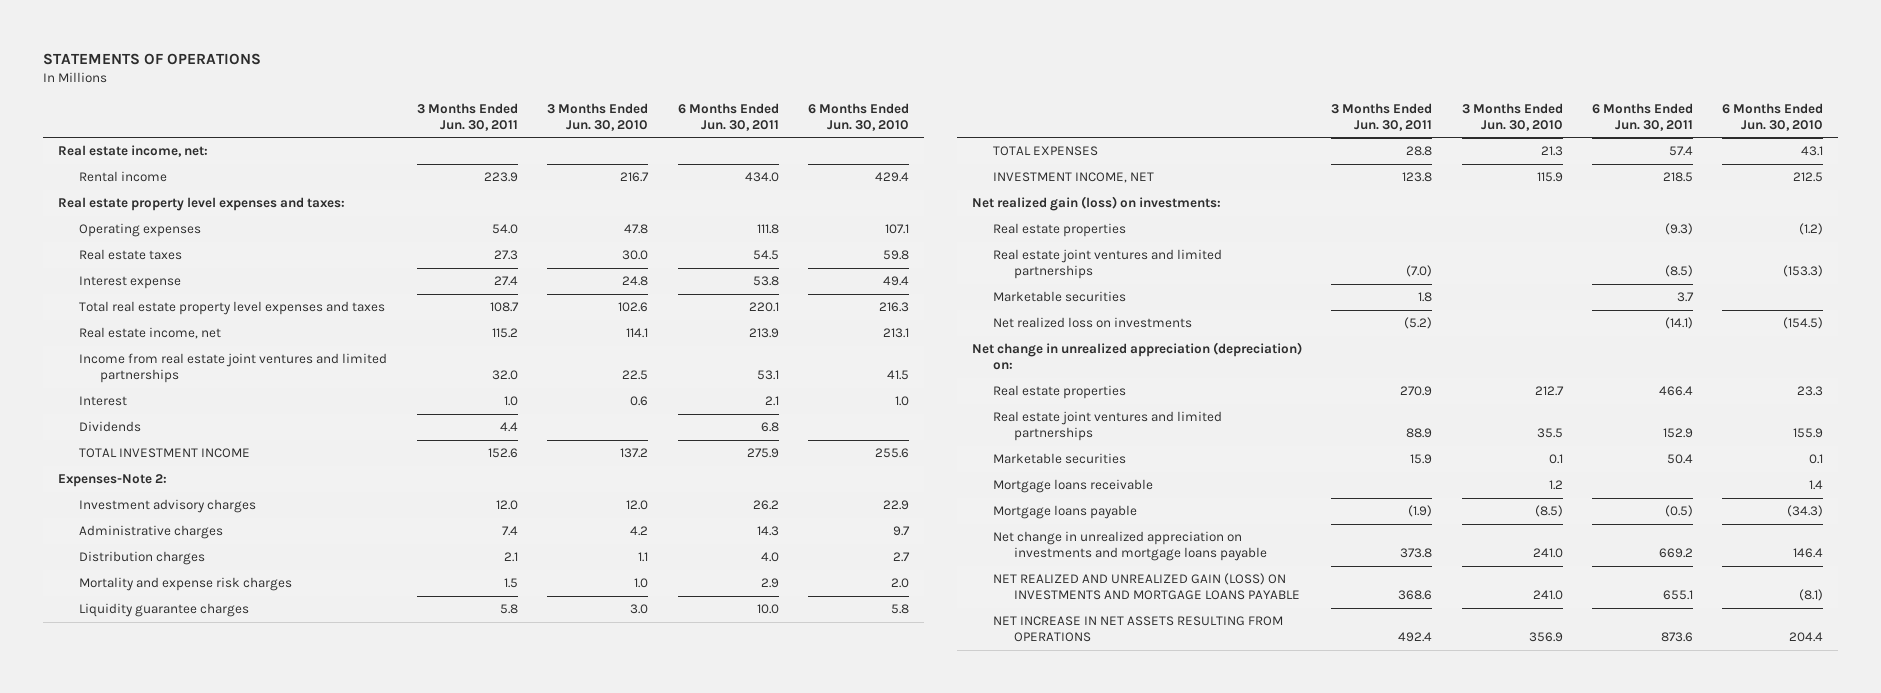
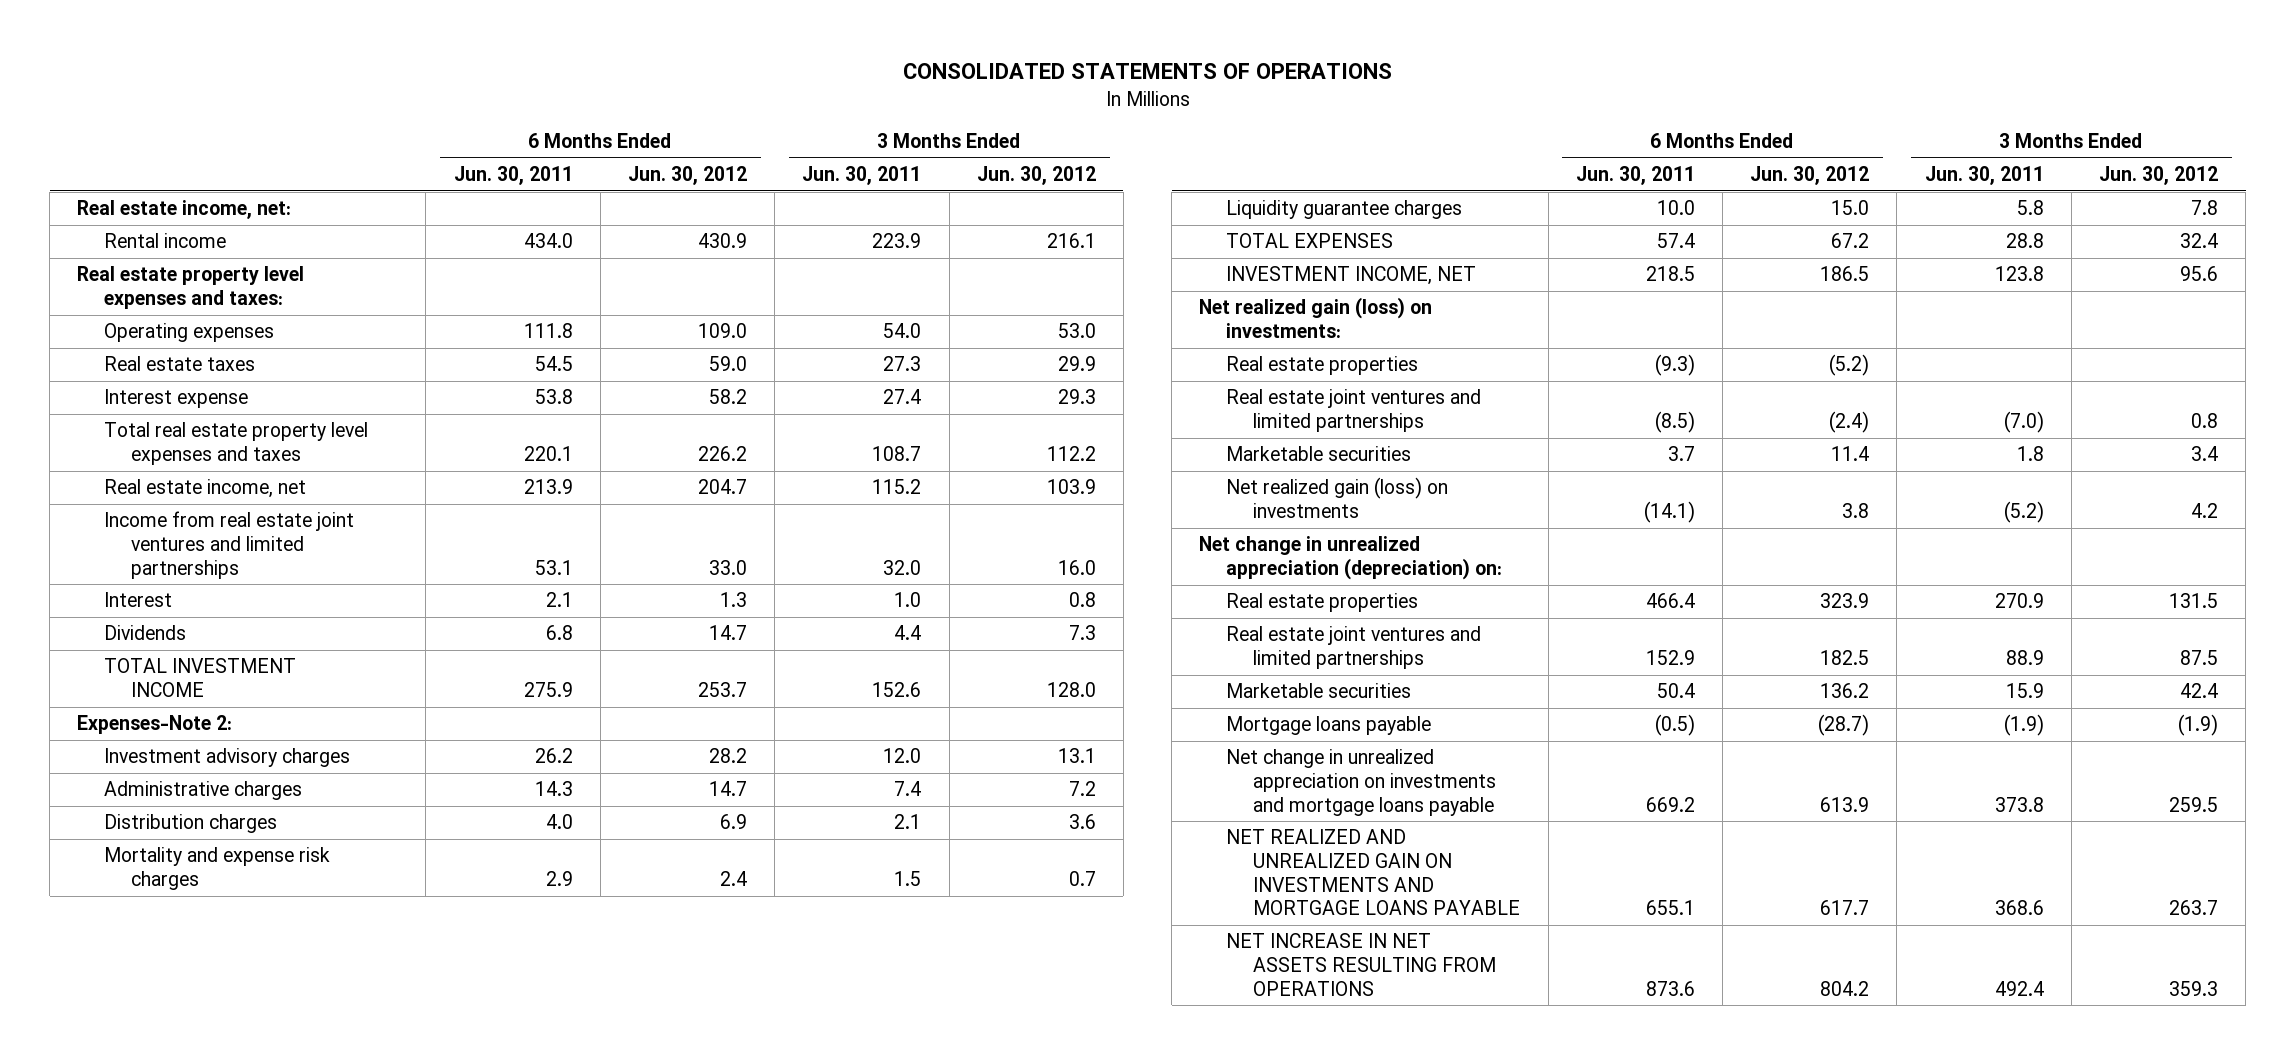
- STATEMENTS OF OPERATIONS
+ CONSOLIDATED STATEMENTS OF OPERATIONS
- | 3 Months Ended Jun. 30, 2011 | 3 Months Ended Jun. 30, 2010 | 6 Months Ended Jun. 30, 2011 | 6 Months Ended Jun. 30, 2010
+ | 6 Months Ended Jun. 30, 2011 | 6 Months Ended Jun. 30, 2012 | 3 Months Ended Jun. 30, 2011 | 3 Months Ended Jun. 30, 2012
- Net realized loss on investments | (5.2) | | (14.1) | (154.5)
+ Net realized gain (loss) on investments | (14.1) | 3.8 | (5.2) | 4.2
- Mortgage loans receivable | | 1.2 | | 1.4
- NET REALIZED AND UNREALIZED GAIN (LOSS) ON INVESTMENTS AND MORTGAGE LOANS PAYABLE | 368.6 | 241.0 | 655.1 | (8.1)
+ NET REALIZED AND UNREALIZED GAIN ON INVESTMENTS AND MORTGAGE LOANS PAYABLE | 655.1 | 617.7 | 368.6 | 263.7

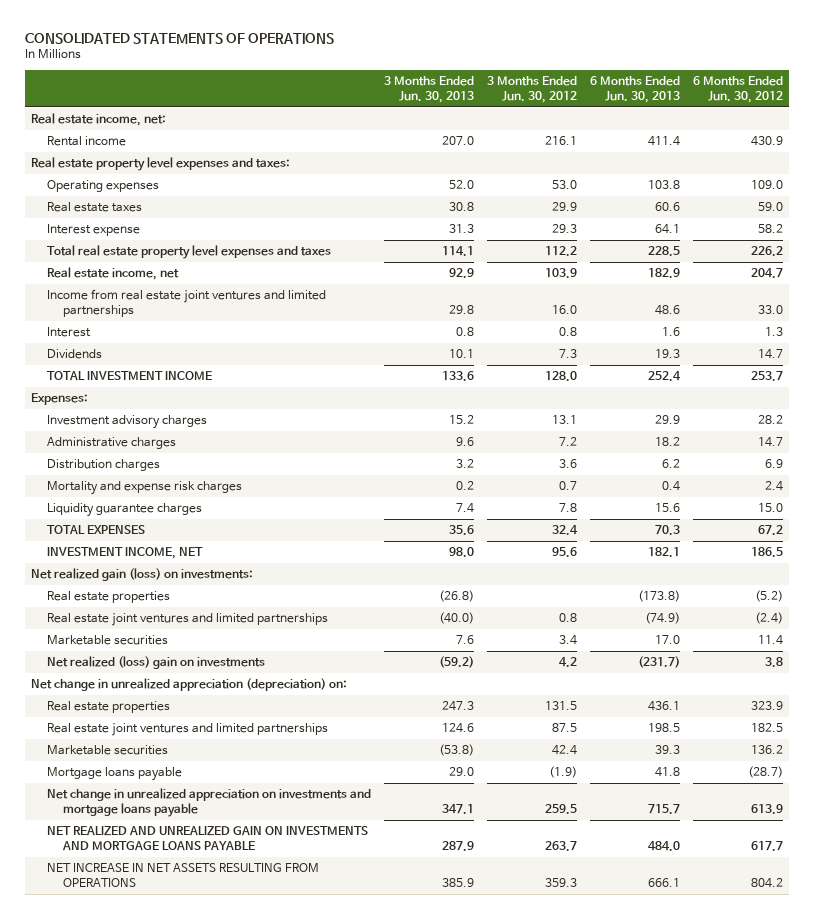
- | 6 Months Ended Jun. 30, 2011 | 6 Months Ended Jun. 30, 2012 | 3 Months Ended Jun. 30, 2011 | 3 Months Ended Jun. 30, 2012
+ | 3 Months Ended Jun. 30, 2013 | 3 Months Ended Jun. 30, 2012 | 6 Months Ended Jun. 30, 2013 | 6 Months Ended Jun. 30, 2012
- Expenses-Note 2:
+ Expenses:
- Net realized gain (loss) on investments | (14.1) | 3.8 | (5.2) | 4.2
+ Net realized (loss) gain on investments | (59.2) | 4.2 | (231.7) | 3.8

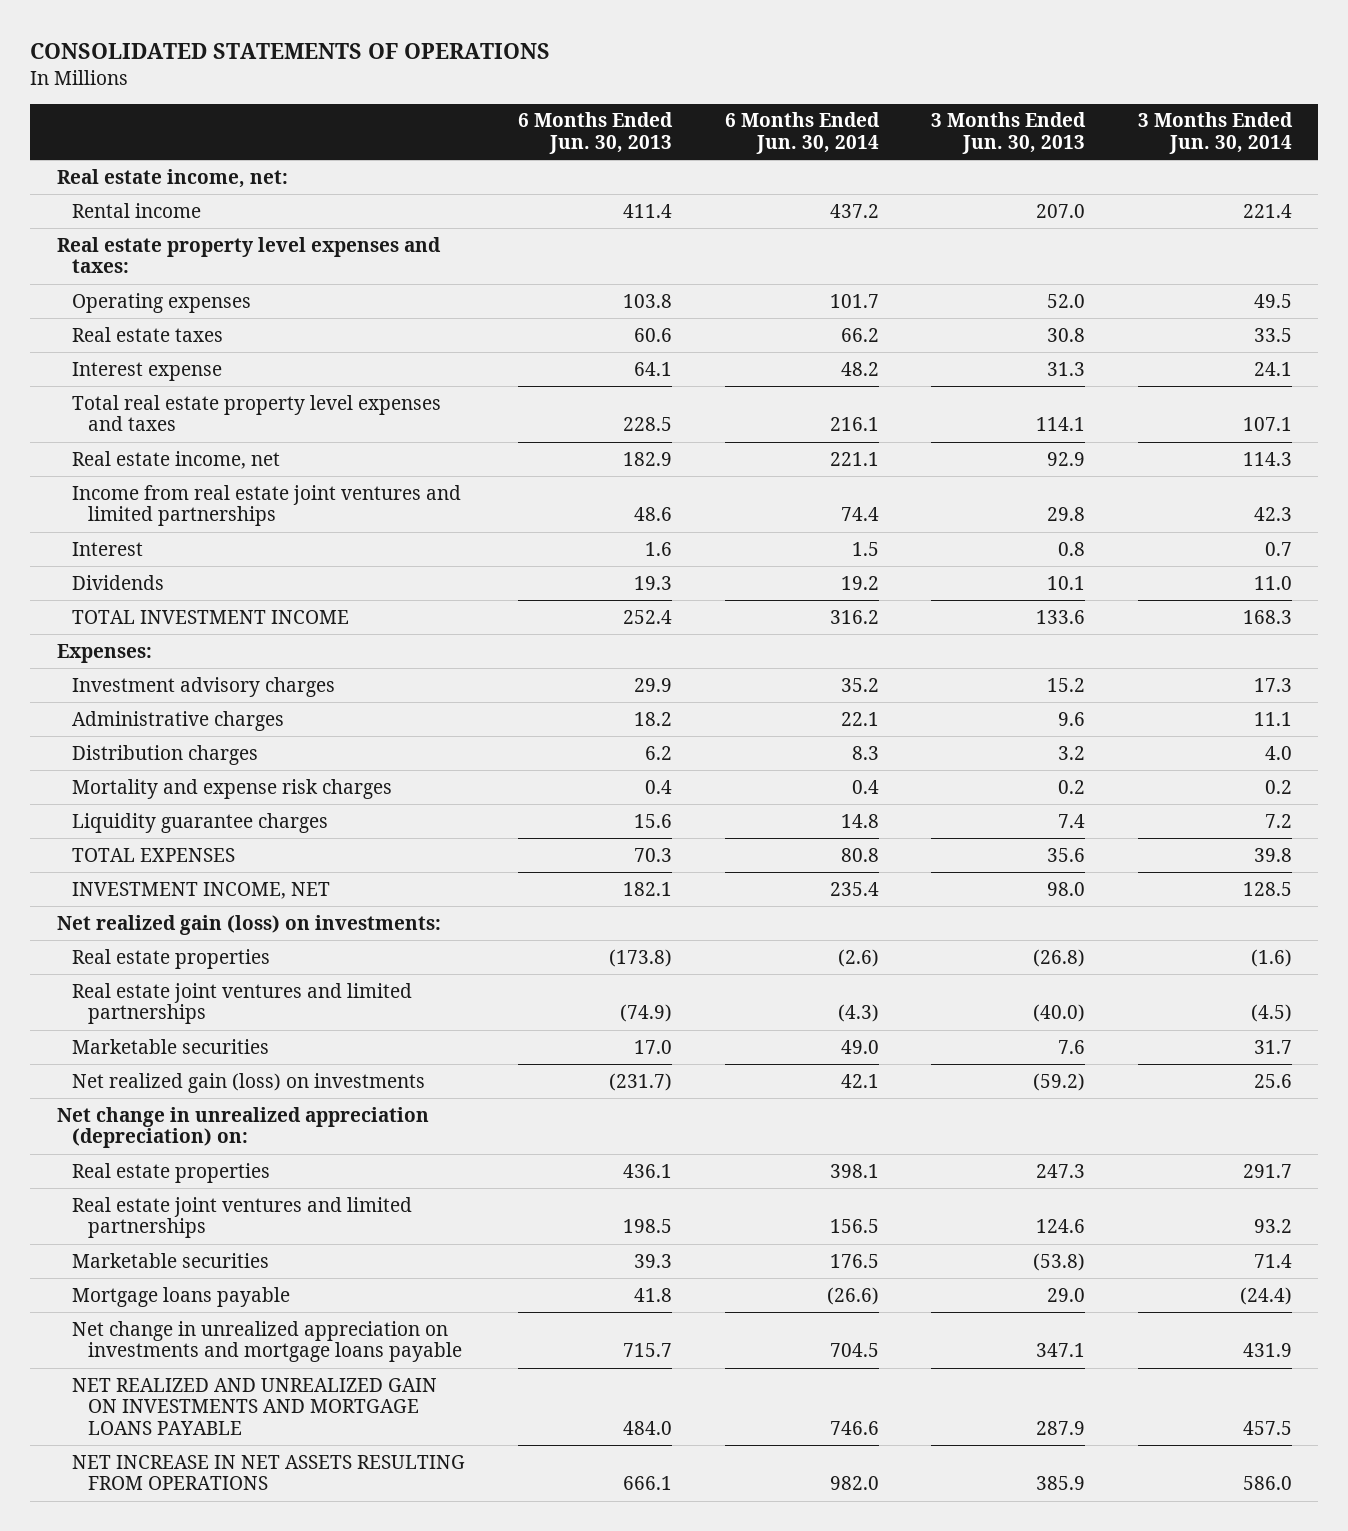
- | 3 Months Ended Jun. 30, 2013 | 3 Months Ended Jun. 30, 2012 | 6 Months Ended Jun. 30, 2013 | 6 Months Ended Jun. 30, 2012
+ | 6 Months Ended Jun. 30, 2013 | 6 Months Ended Jun. 30, 2014 | 3 Months Ended Jun. 30, 2013 | 3 Months Ended Jun. 30, 2014
- Net realized (loss) gain on investments | (59.2) | 4.2 | (231.7) | 3.8
+ Net realized gain (loss) on investments | (231.7) | 42.1 | (59.2) | 25.6

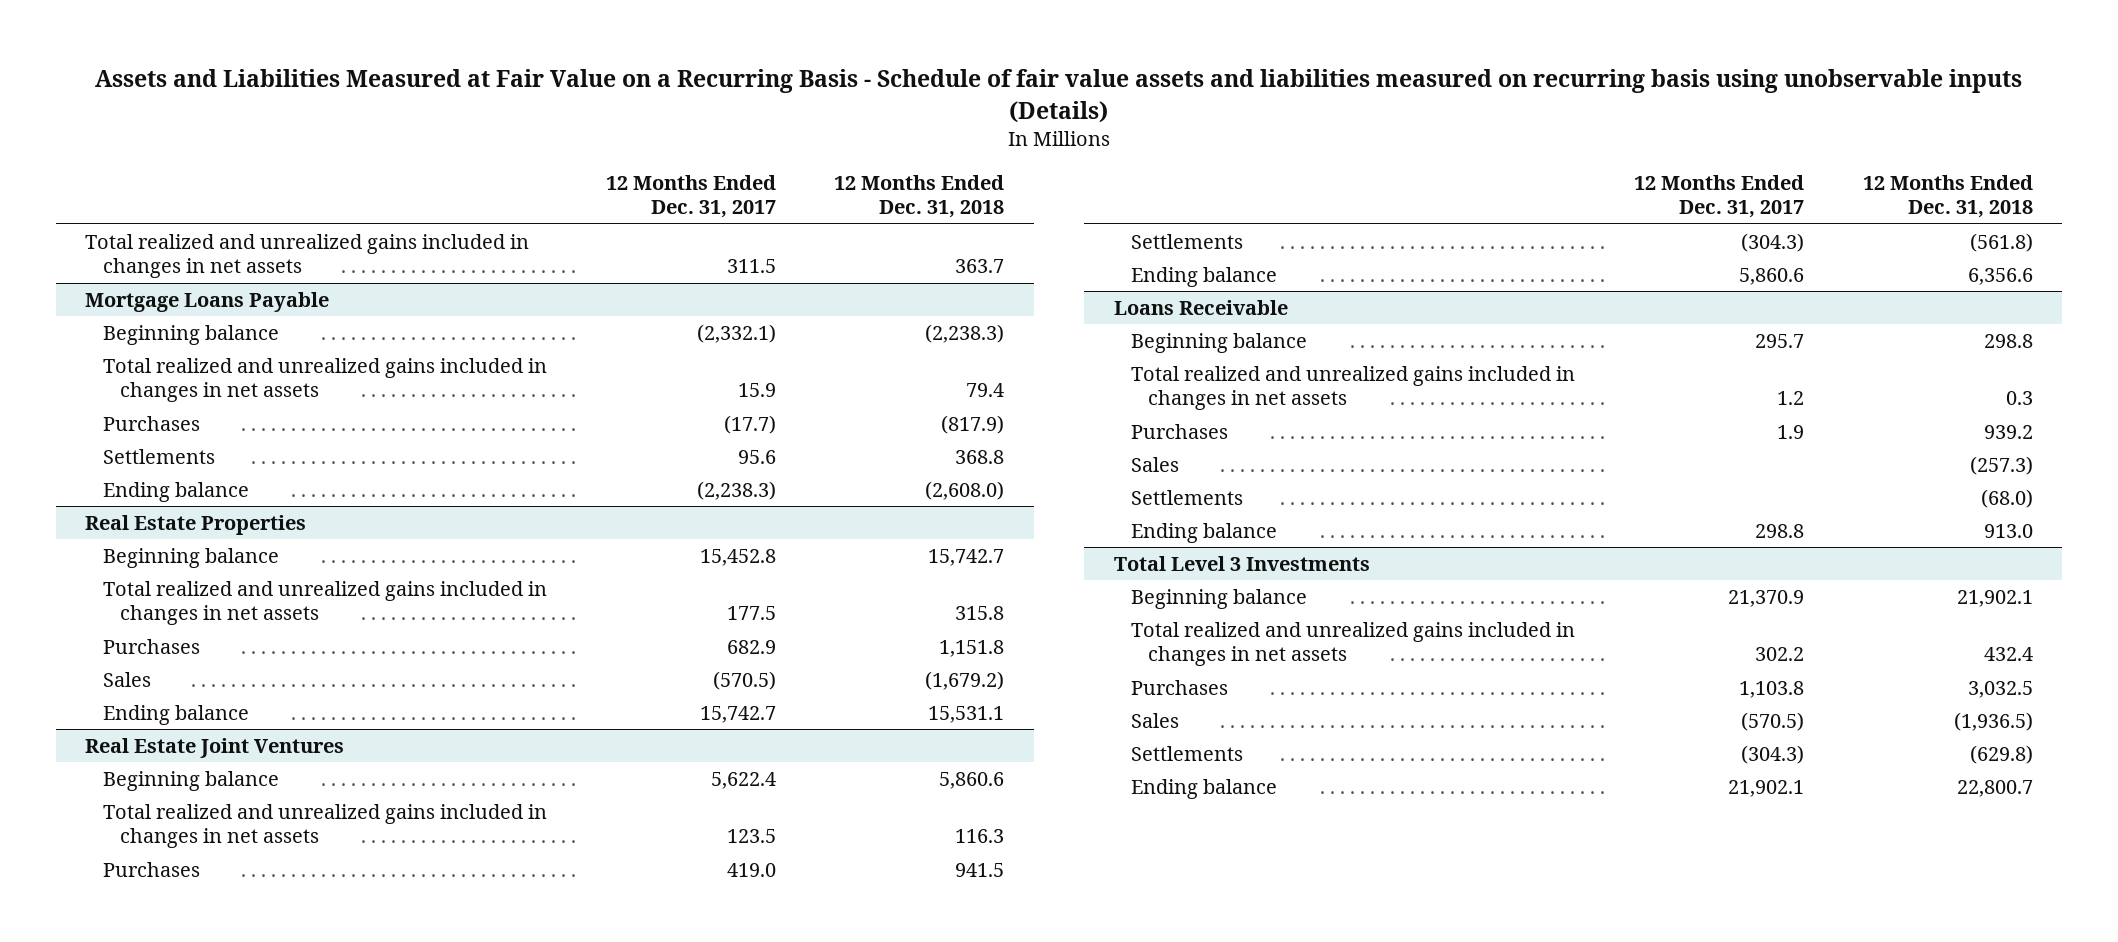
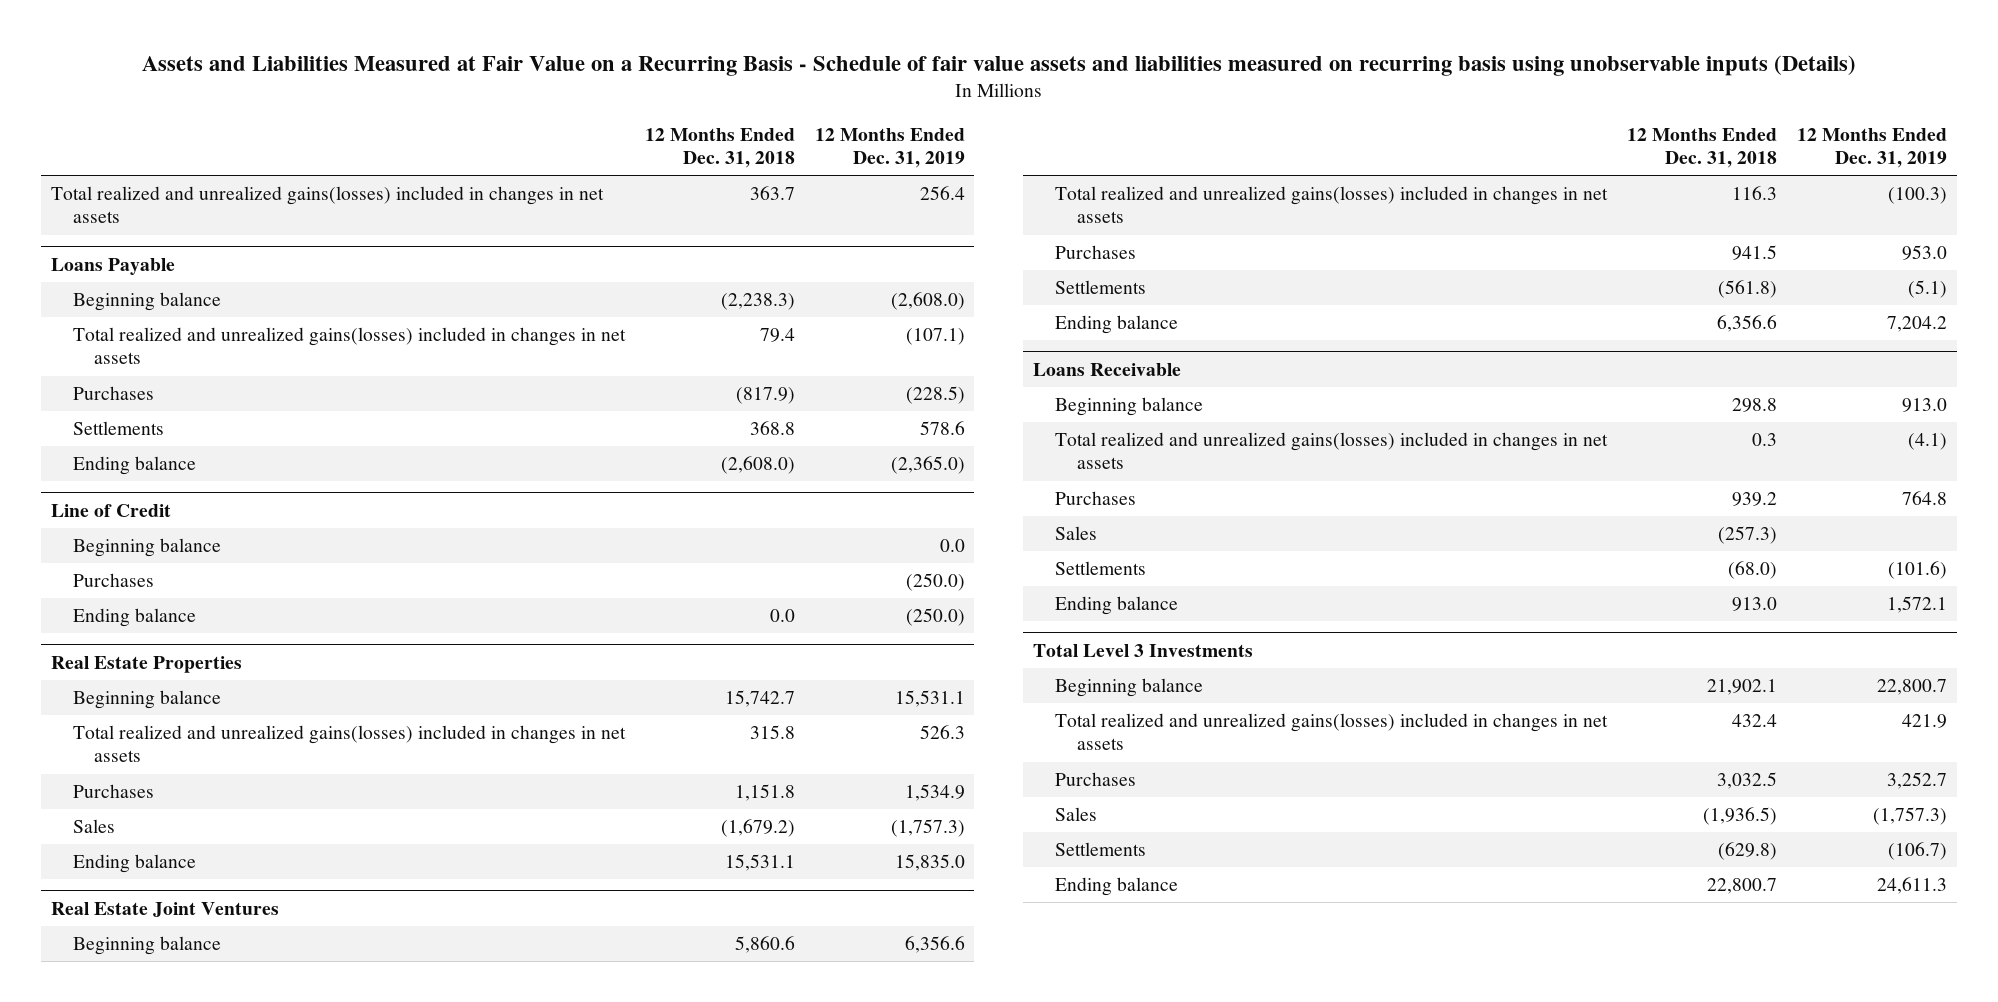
- | 12 Months Ended Dec. 31, 2017 | 12 Months Ended Dec. 31, 2018
+ | 12 Months Ended Dec. 31, 2018 | 12 Months Ended Dec. 31, 2019
- Total realized and unrealized gains included in changes in net assets | 311.5 | 363.7
- Mortgage Loans Payable
+ Total realized and unrealized gains(losses) included in changes in net assets | 363.7 | 256.4
+ Loans Payable
- Total realized and unrealized gains included in changes in net assets | 15.9 | 79.4
+ Total realized and unrealized gains(losses) included in changes in net assets | 79.4 | (107.1)
+ Line of Credit
+ Beginning balance | | 0.0
+ Purchases | | (250.0)
+ Ending balance | 0.0 | (250.0)
@ Real Estate Properties
- Total realized and unrealized gains included in changes in net assets | 177.5 | 315.8
+ Total realized and unrealized gains(losses) included in changes in net assets | 315.8 | 526.3
@ Real Estate Joint Ventures
- Total realized and unrealized gains included in changes in net assets | 123.5 | 116.3
+ Total realized and unrealized gains(losses) included in changes in net assets | 116.3 | (100.3)
@ Loans Receivable
- Total realized and unrealized gains included in changes in net assets | 1.2 | 0.3
+ Total realized and unrealized gains(losses) included in changes in net assets | 0.3 | (4.1)
@ Total Level 3 Investments
- Total realized and unrealized gains included in changes in net assets | 302.2 | 432.4
+ Total realized and unrealized gains(losses) included in changes in net assets | 432.4 | 421.9

